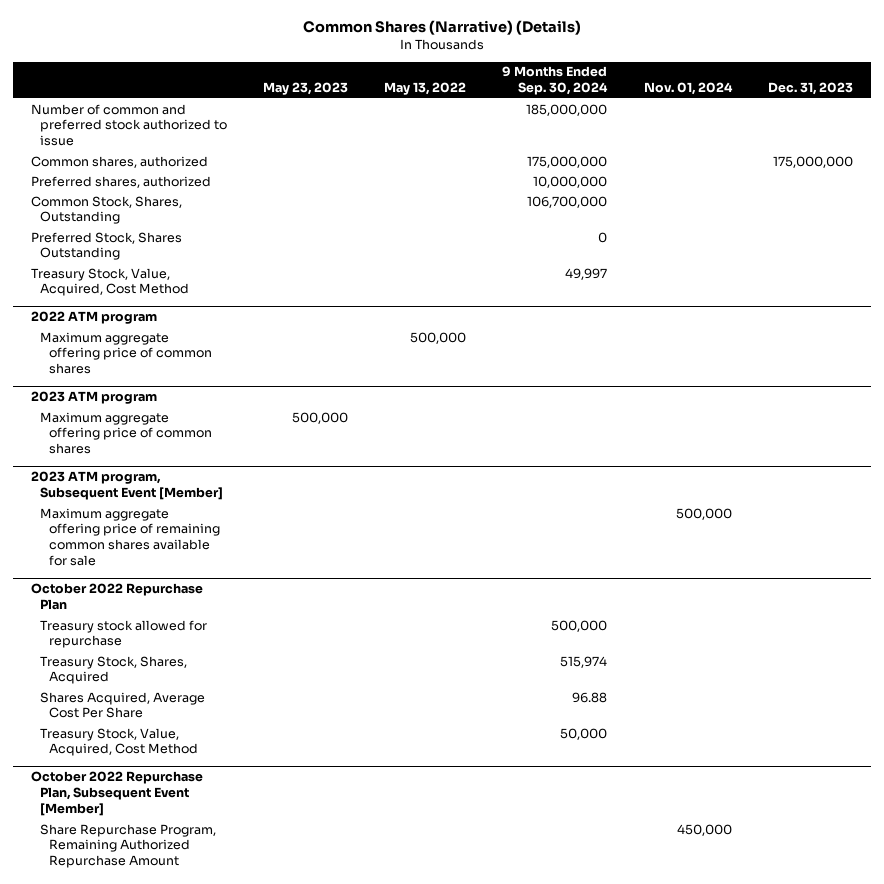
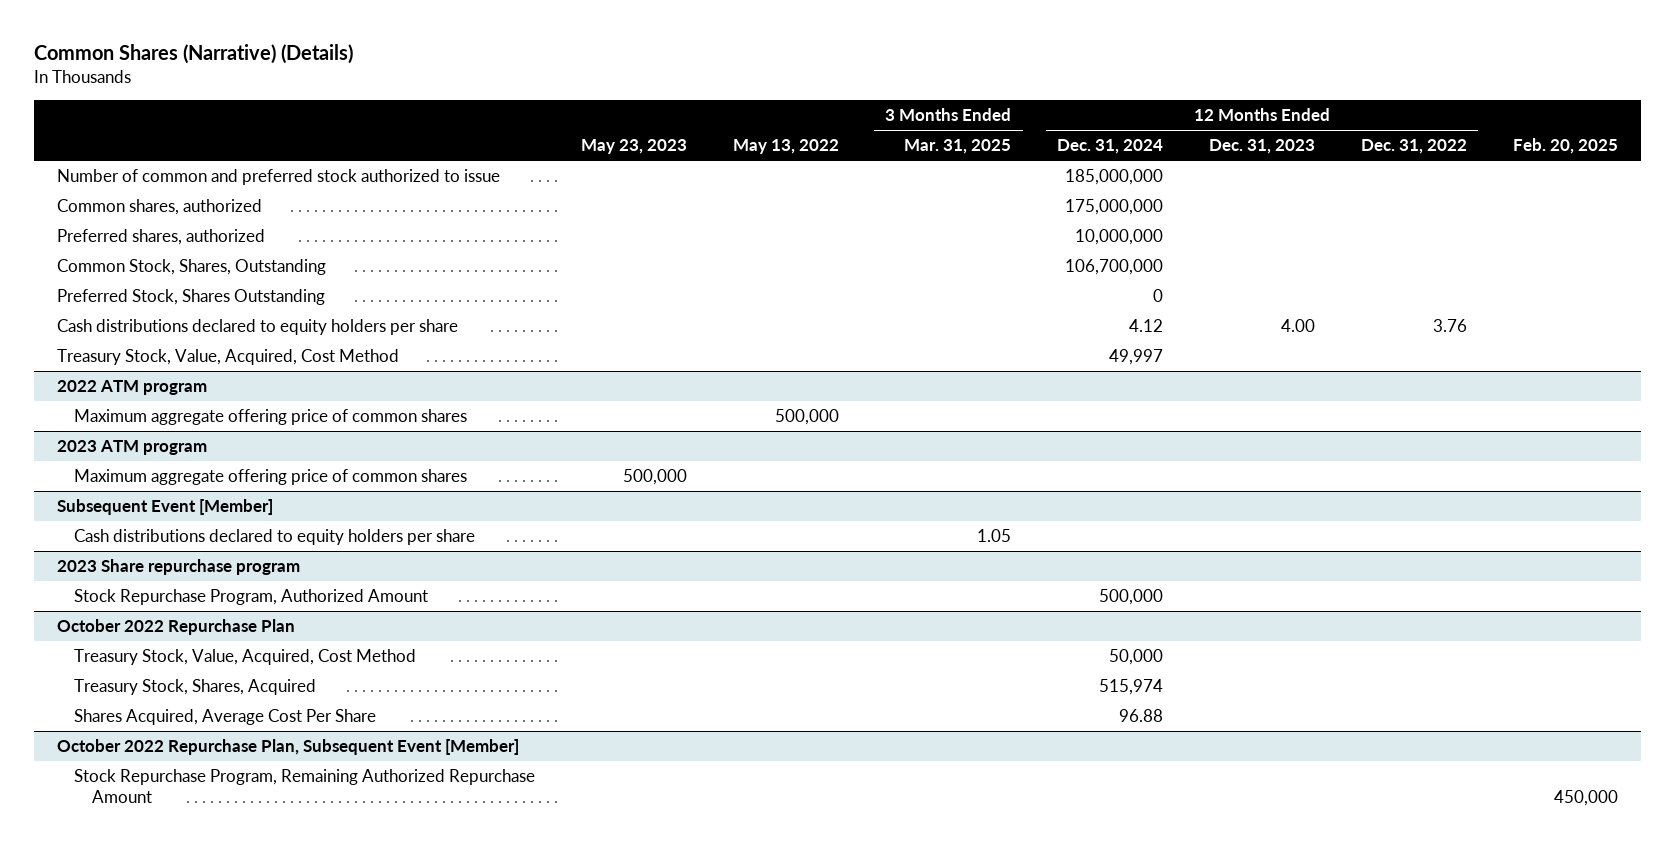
- | May 23, 2023 | May 13, 2022 | 9 Months Ended Sep. 30, 2024 | Nov. 01, 2024 | Dec. 31, 2023
+ | May 23, 2023 | May 13, 2022 | 3 Months Ended Mar. 31, 2025 | 12 Months Ended Dec. 31, 2024 | 12 Months Ended Dec. 31, 2023 | 12 Months Ended Dec. 31, 2022 | Feb. 20, 2025
+ Cash distributions declared to equity holders per share | | | | 4.12 | 4.00 | 3.76 |
- 2023 ATM program, Subsequent Event [Member]
- Maximum aggregate offering price of remaining common shares available for sale | | | | 500,000 |
+ Subsequent Event [Member]
+ Cash distributions declared to equity holders per share | | | 1.05 | | | |
+ 2023 Share repurchase program
+ Stock Repurchase Program, Authorized Amount | | | | 500,000 | | |
@ October 2022 Repurchase Plan
- Treasury stock allowed for repurchase | | | 500,000 | |
moved up: Treasury Stock, Value, Acquired, Cost Method | | | | 50,000 | | |
@ October 2022 Repurchase Plan, Subsequent Event [Member]
- Share Repurchase Program, Remaining Authorized Repurchase Amount | | | | 450,000 |
+ Stock Repurchase Program, Remaining Authorized Repurchase Amount | | | | | | | 450,000

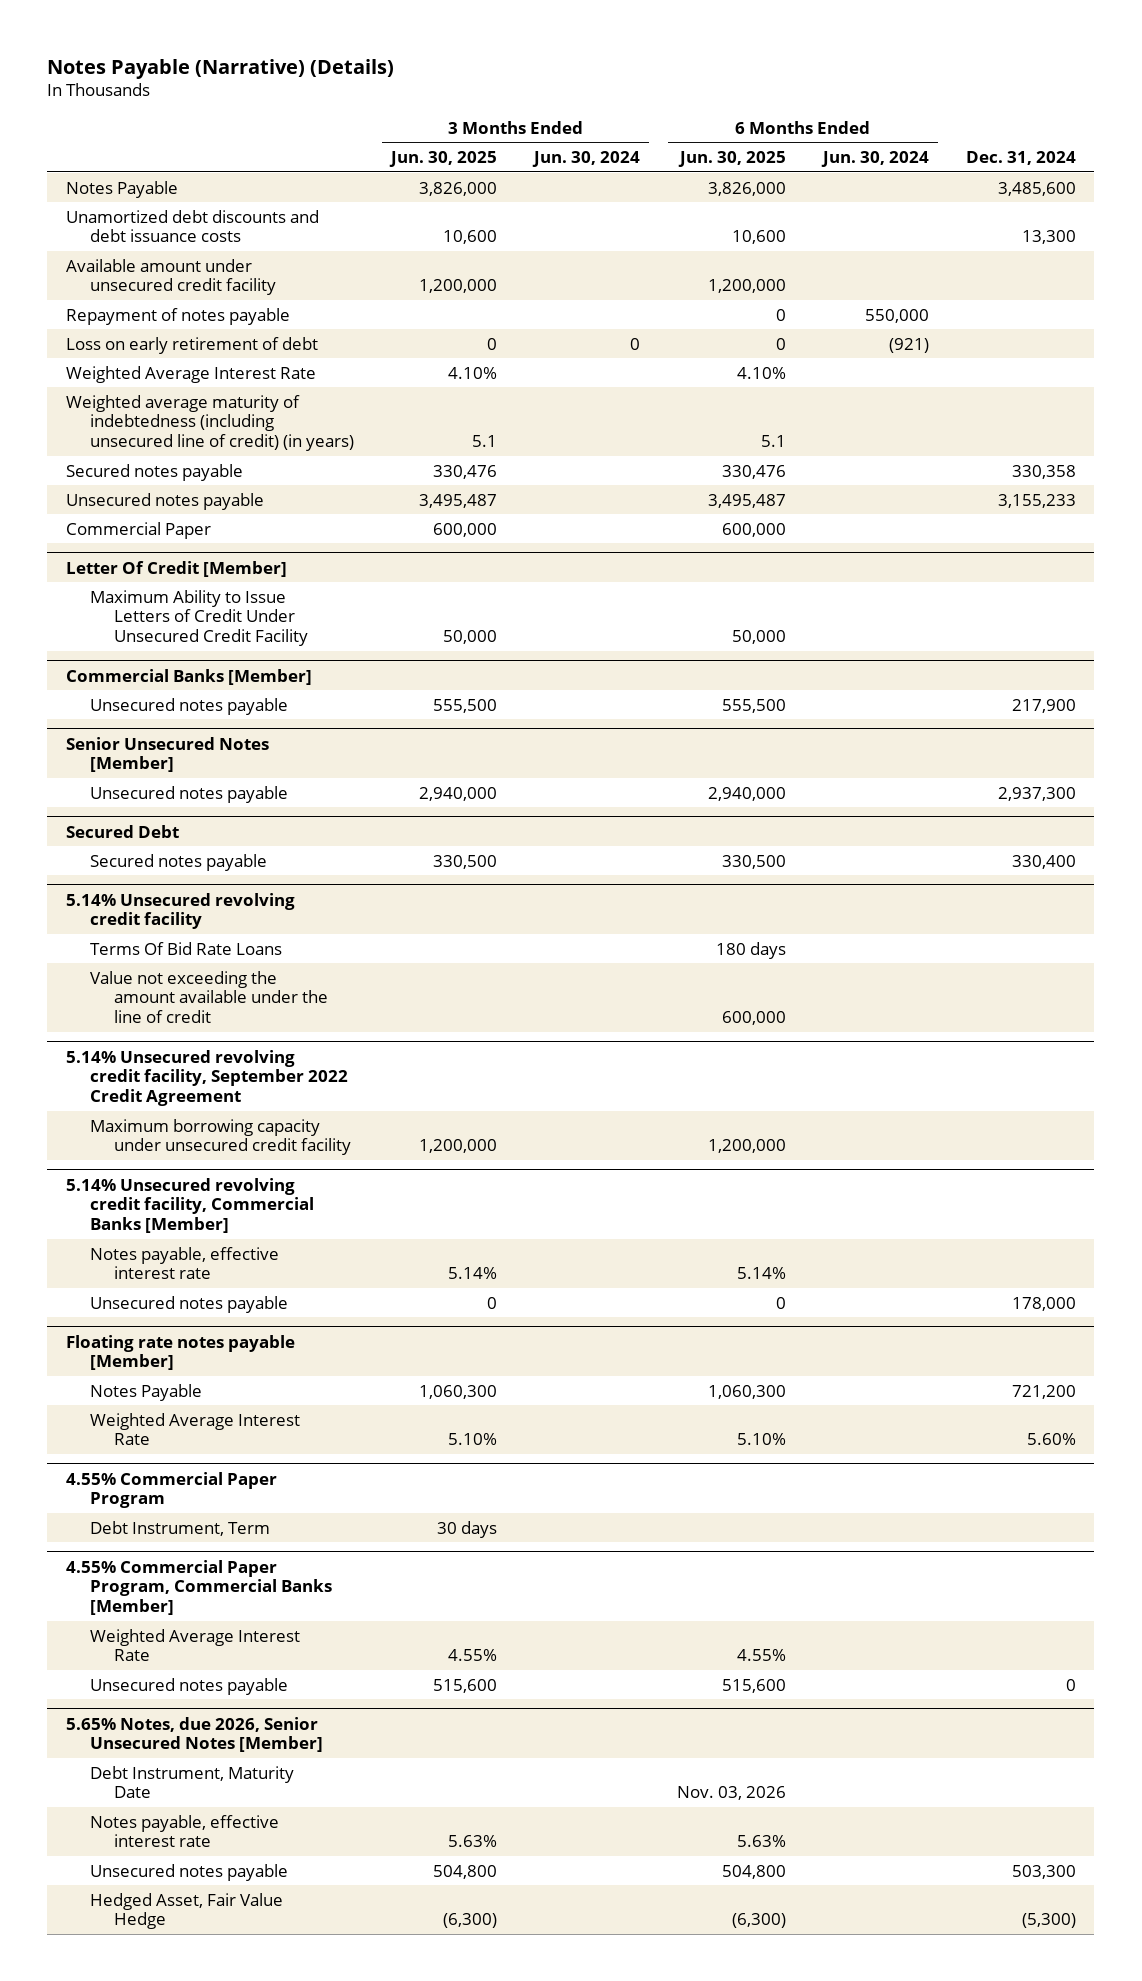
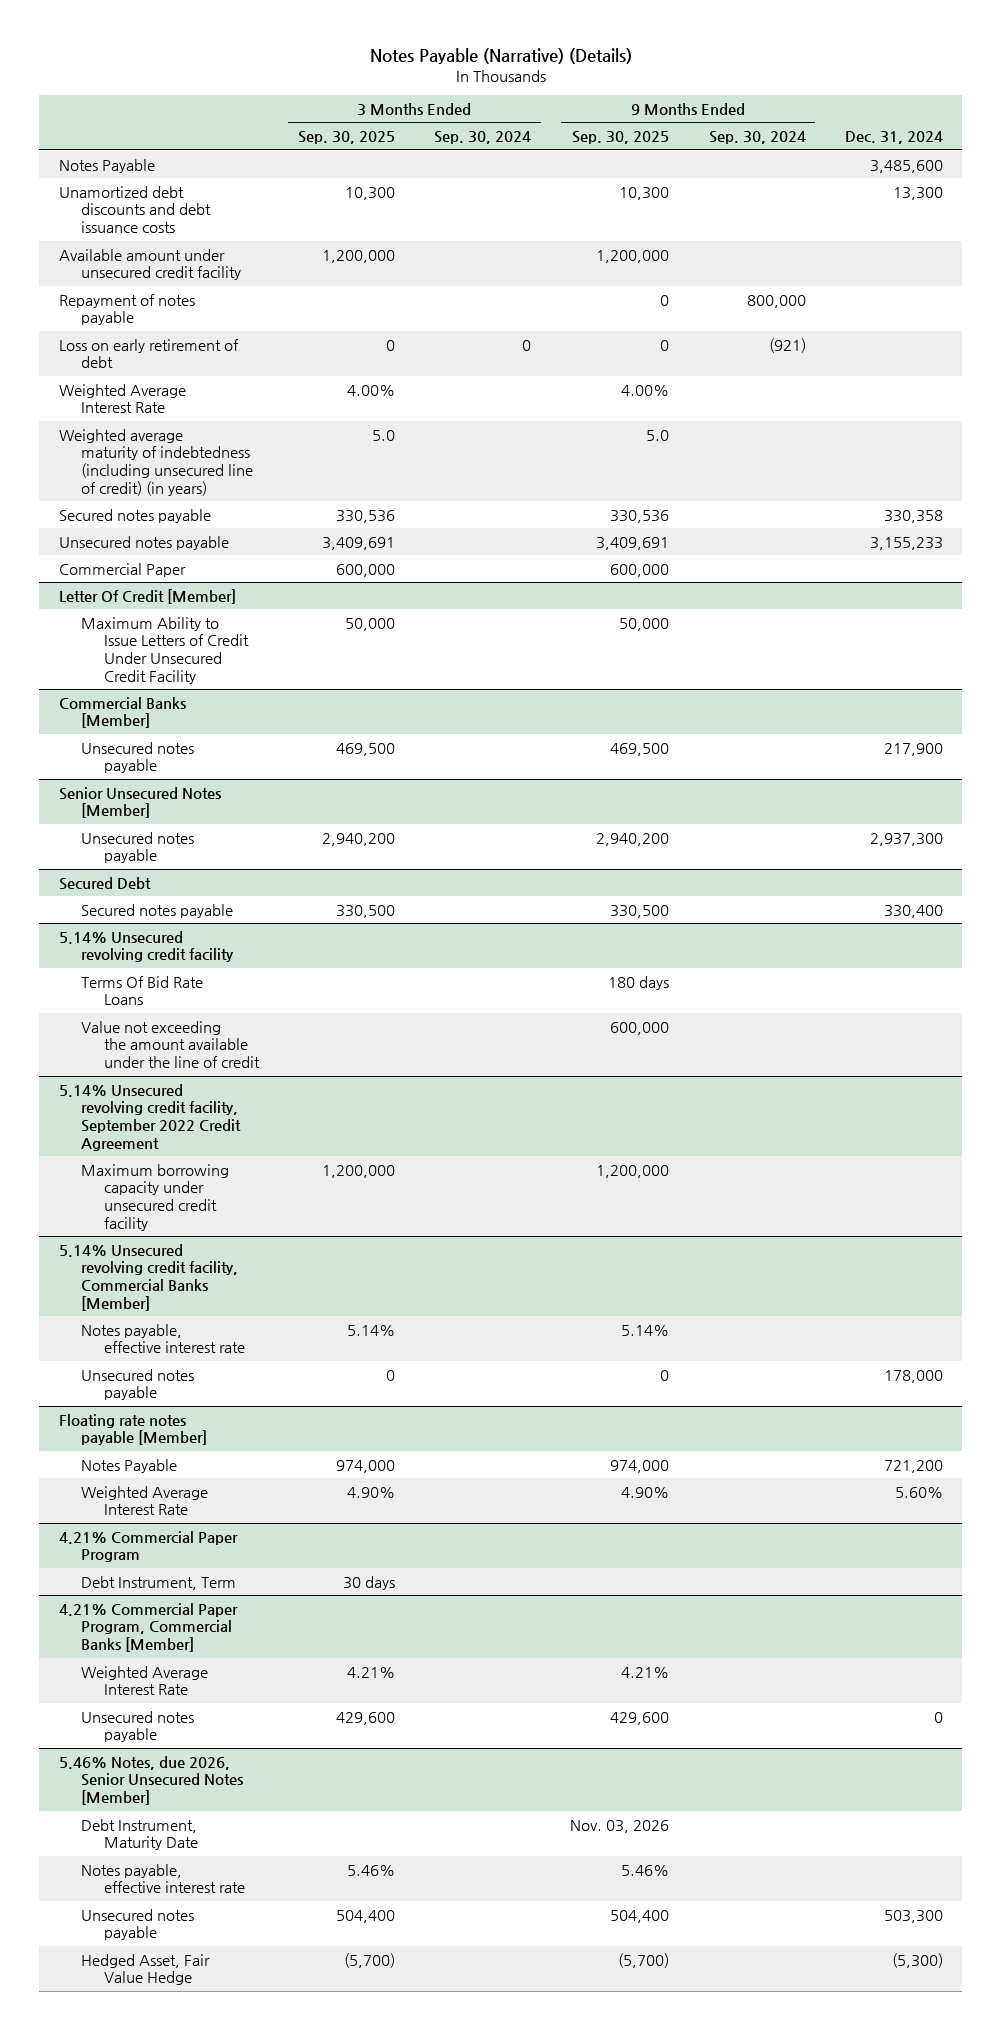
- | 3 Months Ended Jun. 30, 2025 | 3 Months Ended Jun. 30, 2024 | 6 Months Ended Jun. 30, 2025 | 6 Months Ended Jun. 30, 2024 | Dec. 31, 2024
+ | 3 Months Ended Sep. 30, 2025 | 3 Months Ended Sep. 30, 2024 | 9 Months Ended Sep. 30, 2025 | 9 Months Ended Sep. 30, 2024 | Dec. 31, 2024
- 4.55% Commercial Paper Program
+ 4.21% Commercial Paper Program
- 4.55% Commercial Paper Program, Commercial Banks [Member]
+ 4.21% Commercial Paper Program, Commercial Banks [Member]
- 5.65% Notes, due 2026, Senior Unsecured Notes [Member]
+ 5.46% Notes, due 2026, Senior Unsecured Notes [Member]

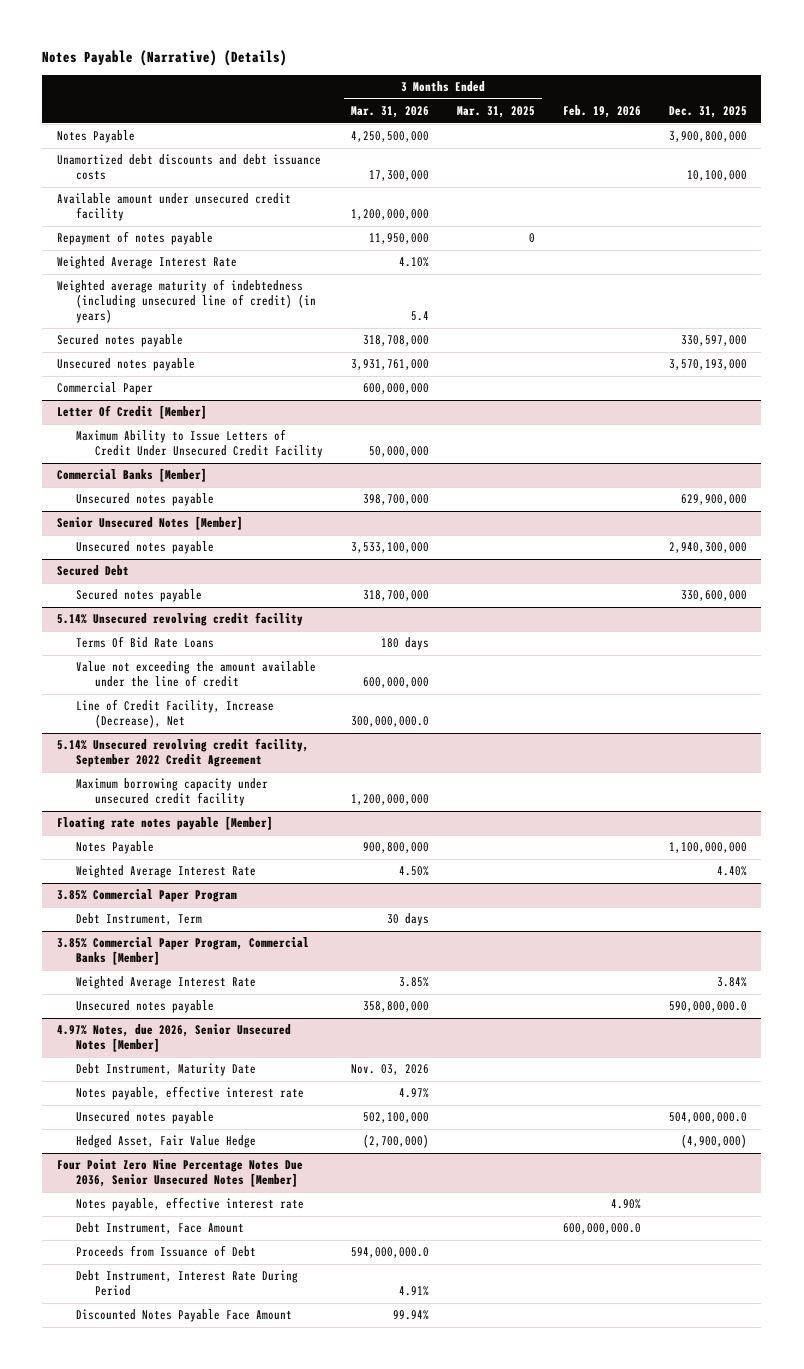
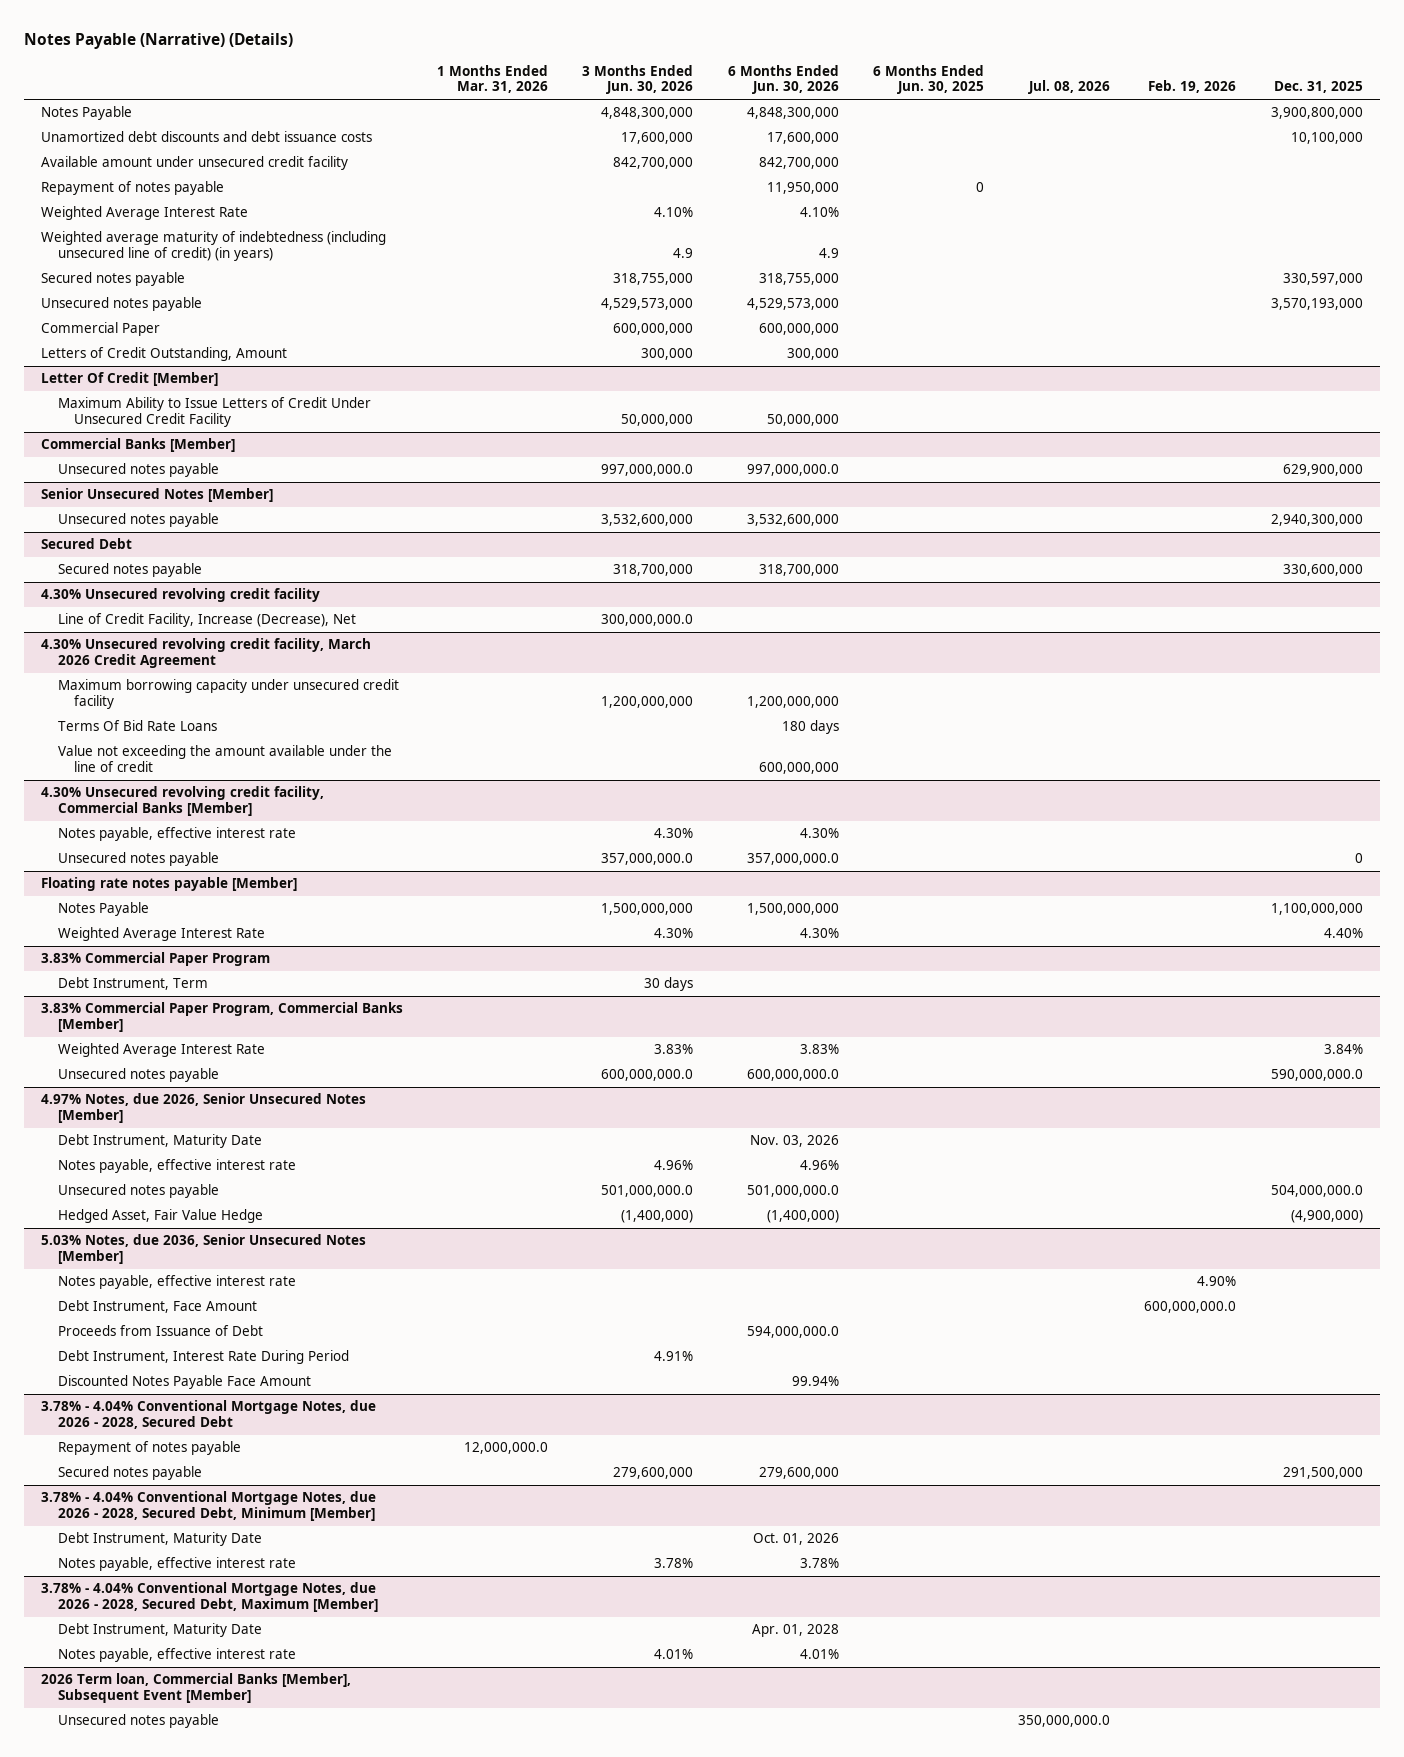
- | 3 Months Ended Mar. 31, 2026 | 3 Months Ended Mar. 31, 2025 | Feb. 19, 2026 | Dec. 31, 2025
+ | 1 Months Ended Mar. 31, 2026 | 3 Months Ended Jun. 30, 2026 | 6 Months Ended Jun. 30, 2026 | 6 Months Ended Jun. 30, 2025 | Jul. 08, 2026 | Feb. 19, 2026 | Dec. 31, 2025
+ Letters of Credit Outstanding, Amount | | 300,000 | 300,000 | | | |
- 5.14% Unsecured revolving credit facility
- Terms Of Bid Rate Loans | 180 days | | |
- Value not exceeding the amount available under the line of credit | 600,000,000 | | |
+ 4.30% Unsecured revolving credit facility
- 5.14% Unsecured revolving credit facility, September 2022 Credit Agreement
- Maximum borrowing capacity under unsecured credit facility | 1,200,000,000 | | |
+ 4.30% Unsecured revolving credit facility, March 2026 Credit Agreement
+ Maximum borrowing capacity under unsecured credit facility | | 1,200,000,000 | 1,200,000,000 | | | |
+ Terms Of Bid Rate Loans | | | 180 days | | | |
+ Value not exceeding the amount available under the line of credit | | | 600,000,000 | | | |
+ 4.30% Unsecured revolving credit facility, Commercial Banks [Member]
+ Notes payable, effective interest rate | | 4.30% | 4.30% | | | |
+ Unsecured notes payable | | 357,000,000.0 | 357,000,000.0 | | | | 0
- 3.85% Commercial Paper Program
+ 3.83% Commercial Paper Program
- 3.85% Commercial Paper Program, Commercial Banks [Member]
+ 3.83% Commercial Paper Program, Commercial Banks [Member]
- Four Point Zero Nine Percentage Notes Due 2036, Senior Unsecured Notes [Member]
+ 5.03% Notes, due 2036, Senior Unsecured Notes [Member]
+ 3.78% - 4.04% Conventional Mortgage Notes, due 2026 - 2028, Secured Debt
+ Repayment of notes payable | 12,000,000.0 | | | | | |
+ Secured notes payable | | 279,600,000 | 279,600,000 | | | | 291,500,000
+ 3.78% - 4.04% Conventional Mortgage Notes, due 2026 - 2028, Secured Debt, Minimum [Member]
+ Debt Instrument, Maturity Date | | | Oct. 01, 2026 | | | |
+ Notes payable, effective interest rate | | 3.78% | 3.78% | | | |
+ 3.78% - 4.04% Conventional Mortgage Notes, due 2026 - 2028, Secured Debt, Maximum [Member]
+ Debt Instrument, Maturity Date | | | Apr. 01, 2028 | | | |
+ Notes payable, effective interest rate | | 4.01% | 4.01% | | | |
+ 2026 Term loan, Commercial Banks [Member], Subsequent Event [Member]
+ Unsecured notes payable | | | | | 350,000,000.0 | |

